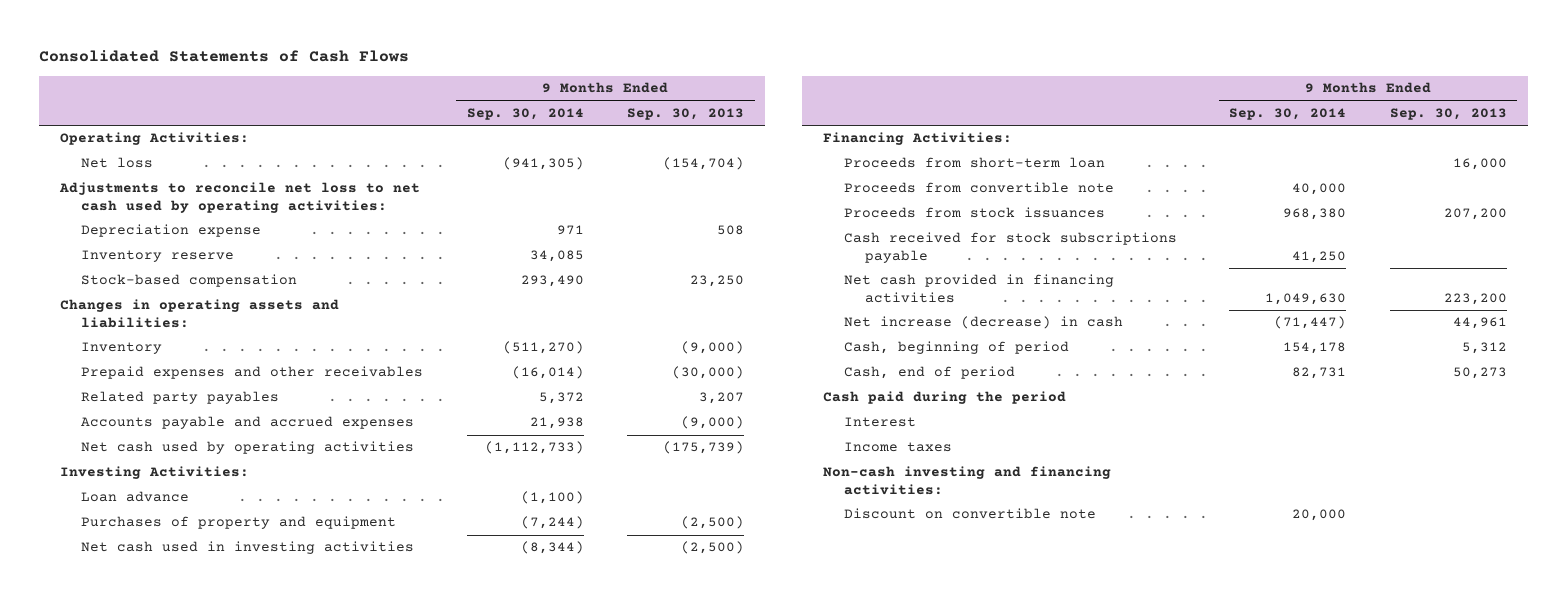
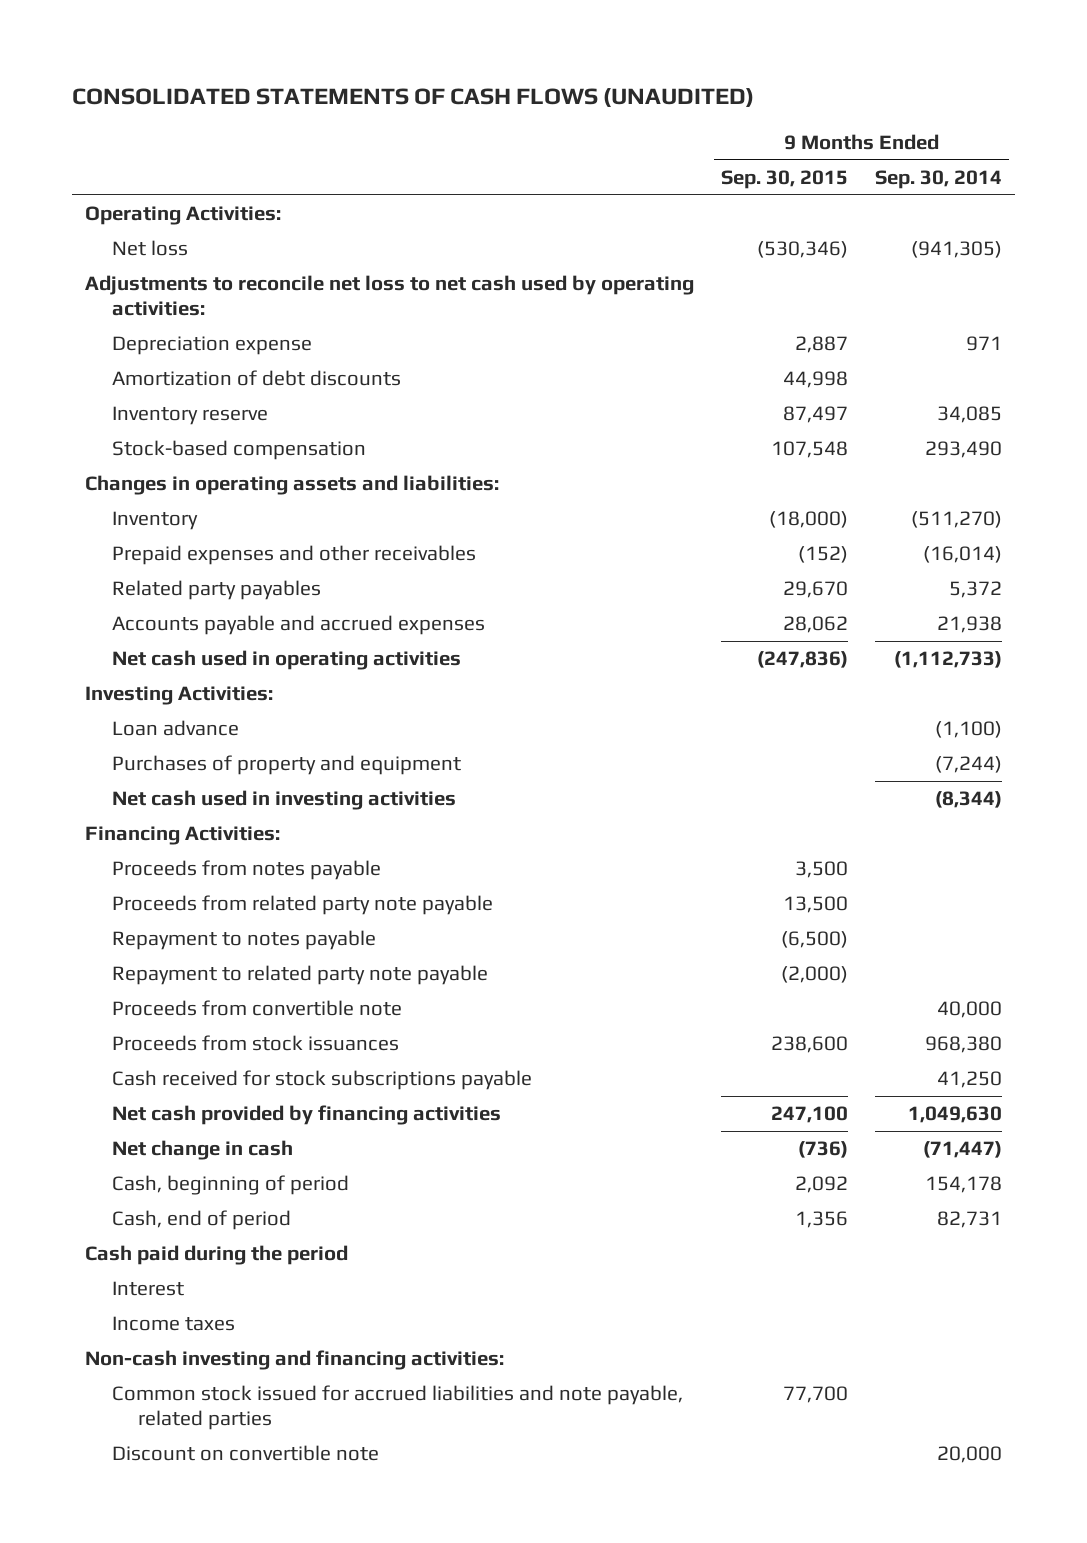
- Consolidated Statements of Cash Flows
+ CONSOLIDATED STATEMENTS OF CASH FLOWS (UNAUDITED)
- | 9 Months Ended Sep. 30, 2014 | 9 Months Ended Sep. 30, 2013
+ | 9 Months Ended Sep. 30, 2015 | 9 Months Ended Sep. 30, 2014
+ Amortization of debt discounts | 44,998 |
- Net cash used by operating activities | (1,112,733) | (175,739)
+ Net cash used in operating activities | (247,836) | (1,112,733)
- Proceeds from short-term loan | | 16,000
+ Proceeds from notes payable | 3,500 |
+ Proceeds from related party note payable | 13,500 |
+ Repayment to notes payable | (6,500) |
+ Repayment to related party note payable | (2,000) |
- Net cash provided in financing activities | 1,049,630 | 223,200
- Net increase (decrease) in cash | (71,447) | 44,961
+ Net cash provided by financing activities | 247,100 | 1,049,630
+ Net change in cash | (736) | (71,447)
+ Common stock issued for accrued liabilities and note payable, related parties | 77,700 |

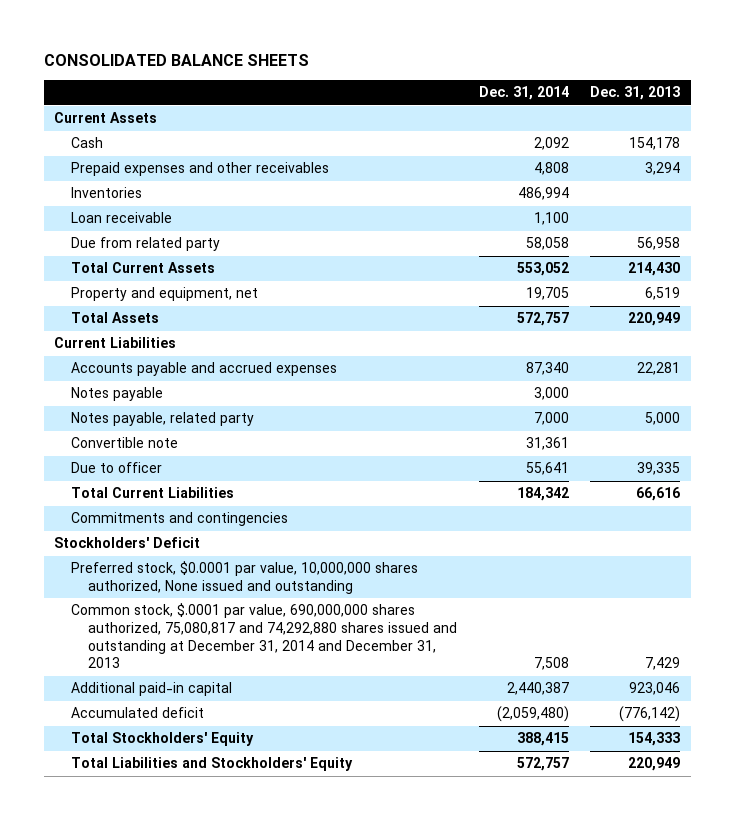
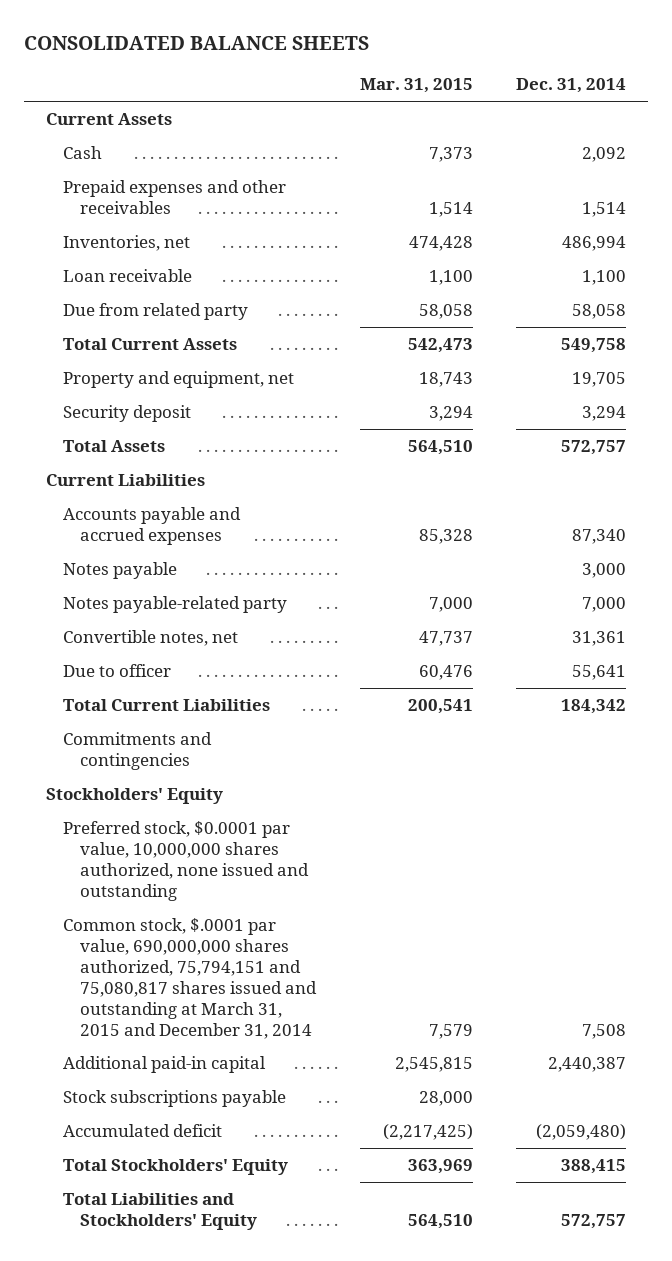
- | Dec. 31, 2014 | Dec. 31, 2013
+ | Mar. 31, 2015 | Dec. 31, 2014
- Prepaid expenses and other receivables | 4,808 | 3,294
- Inventories | 486,994 |
+ Prepaid expenses and other receivables | 1,514 | 1,514
+ Inventories, net | 474,428 | 486,994
- Total Current Assets | 553,052 | 214,430
+ Total Current Assets | 542,473 | 549,758
+ Security deposit | 3,294 | 3,294
- Notes payable, related party | 7,000 | 5,000
- Convertible note | 31,361 |
+ Notes payable-related party | 7,000 | 7,000
+ Convertible notes, net | 47,737 | 31,361
- Stockholders' Deficit
- Preferred stock, $0.0001 par value, 10,000,000 shares authorized, None issued and outstanding
- Common stock, $.0001 par value, 690,000,000 shares authorized, 75,080,817 and 74,292,880 shares issued and outstanding at December 31, 2014 and December 31, 2013 | 7,508 | 7,429
+ Stockholders' Equity
+ Preferred stock, $0.0001 par value, 10,000,000 shares authorized, none issued and outstanding
+ Common stock, $.0001 par value, 690,000,000 shares authorized, 75,794,151 and 75,080,817 shares issued and outstanding at March 31, 2015 and December 31, 2014 | 7,579 | 7,508
+ Stock subscriptions payable | 28,000 |

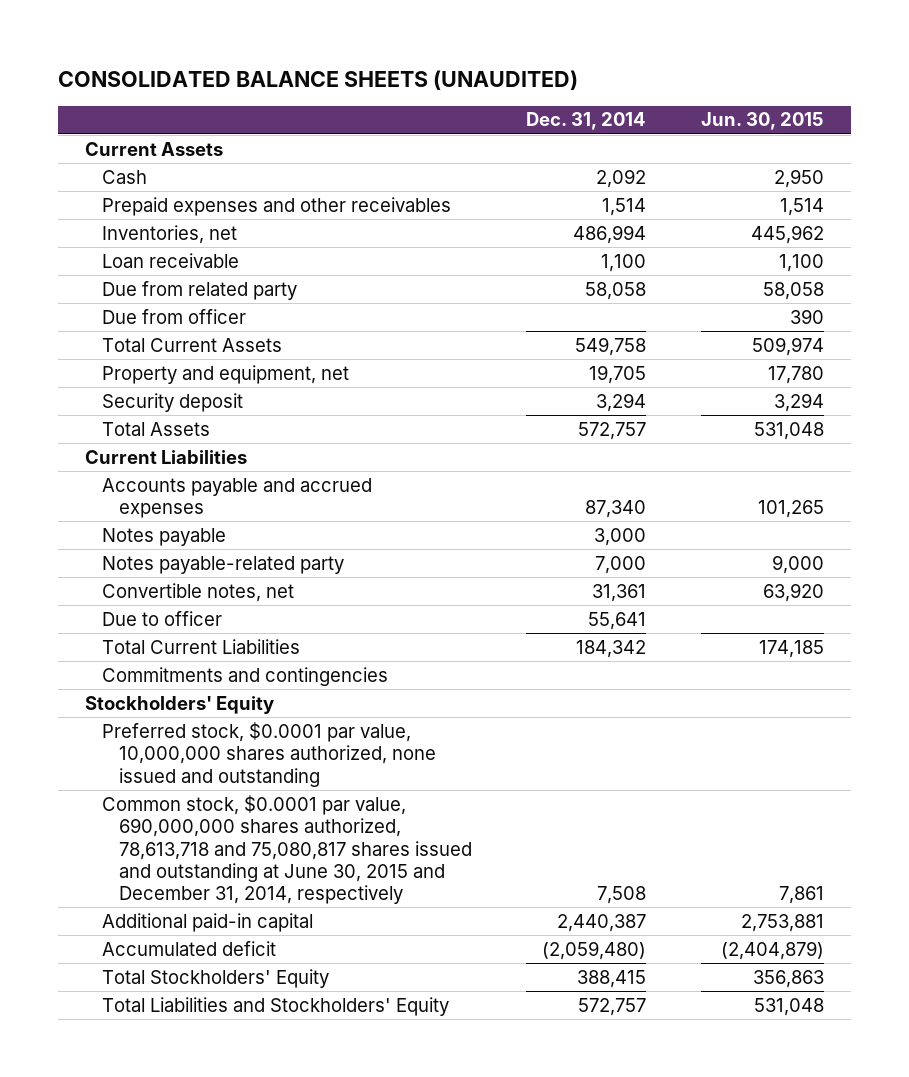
- CONSOLIDATED BALANCE SHEETS
+ CONSOLIDATED BALANCE SHEETS (UNAUDITED)
- | Mar. 31, 2015 | Dec. 31, 2014
+ | Dec. 31, 2014 | Jun. 30, 2015
+ Due from officer | | 390
- Common stock, $.0001 par value, 690,000,000 shares authorized, 75,794,151 and 75,080,817 shares issued and outstanding at March 31, 2015 and December 31, 2014 | 7,579 | 7,508
+ Common stock, $0.0001 par value, 690,000,000 shares authorized, 78,613,718 and 75,080,817 shares issued and outstanding at June 30, 2015 and December 31, 2014, respectively | 7,508 | 7,861
- Stock subscriptions payable | 28,000 |

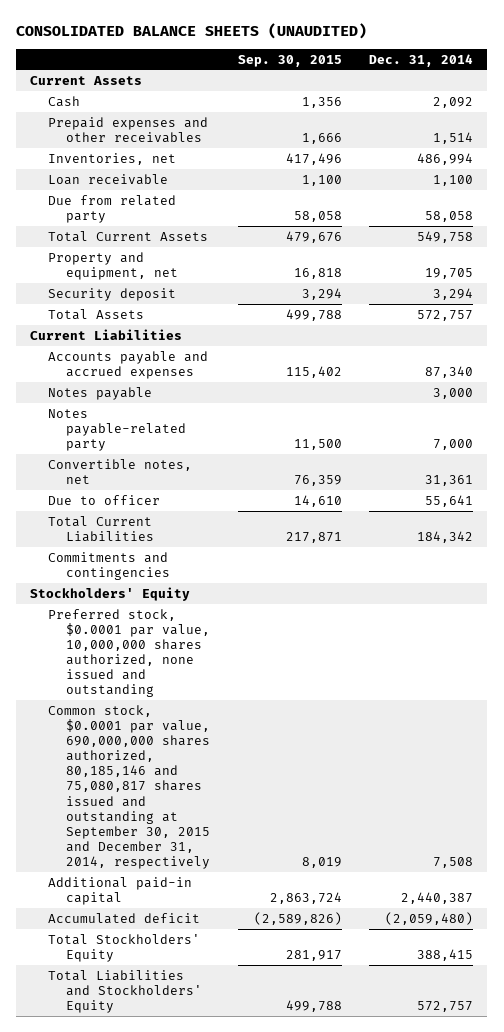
- | Dec. 31, 2014 | Jun. 30, 2015
+ | Sep. 30, 2015 | Dec. 31, 2014
- Due from officer | | 390
- Common stock, $0.0001 par value, 690,000,000 shares authorized, 78,613,718 and 75,080,817 shares issued and outstanding at June 30, 2015 and December 31, 2014, respectively | 7,508 | 7,861
+ Common stock, $0.0001 par value, 690,000,000 shares authorized, 80,185,146 and 75,080,817 shares issued and outstanding at September 30, 2015 and December 31, 2014, respectively | 8,019 | 7,508

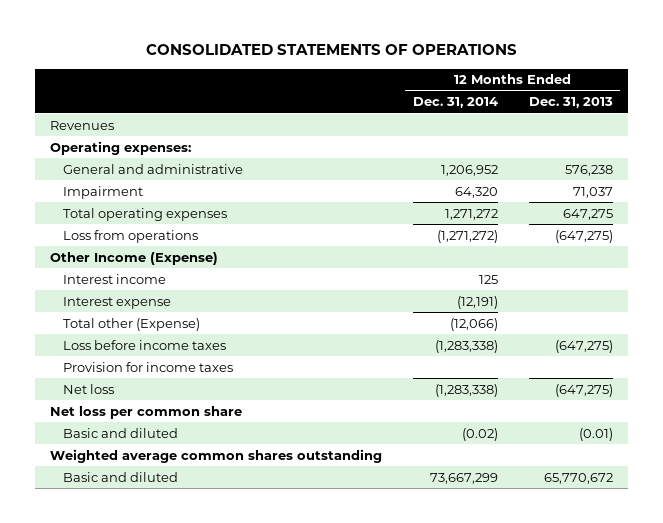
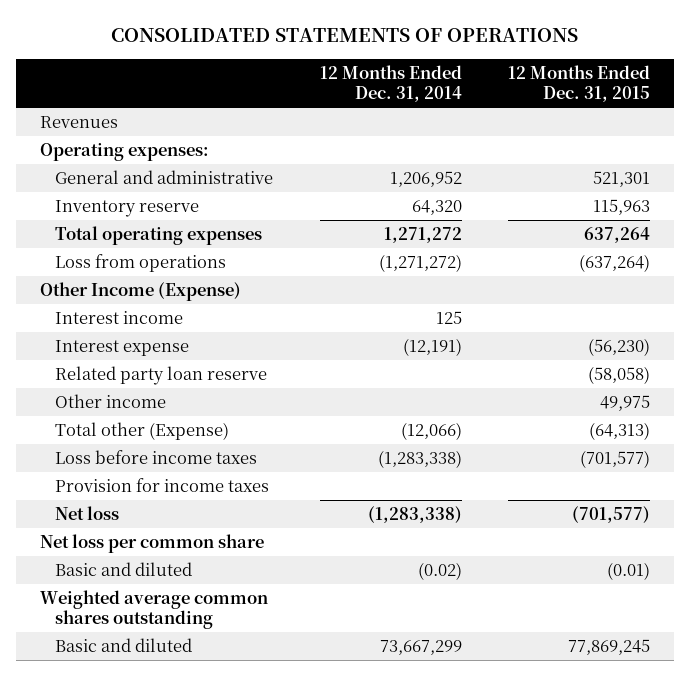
- | 12 Months Ended Dec. 31, 2014 | 12 Months Ended Dec. 31, 2013
+ | 12 Months Ended Dec. 31, 2014 | 12 Months Ended Dec. 31, 2015
- Impairment | 64,320 | 71,037
+ Inventory reserve | 64,320 | 115,963
+ Related party loan reserve | | (58,058)
+ Other income | | 49,975

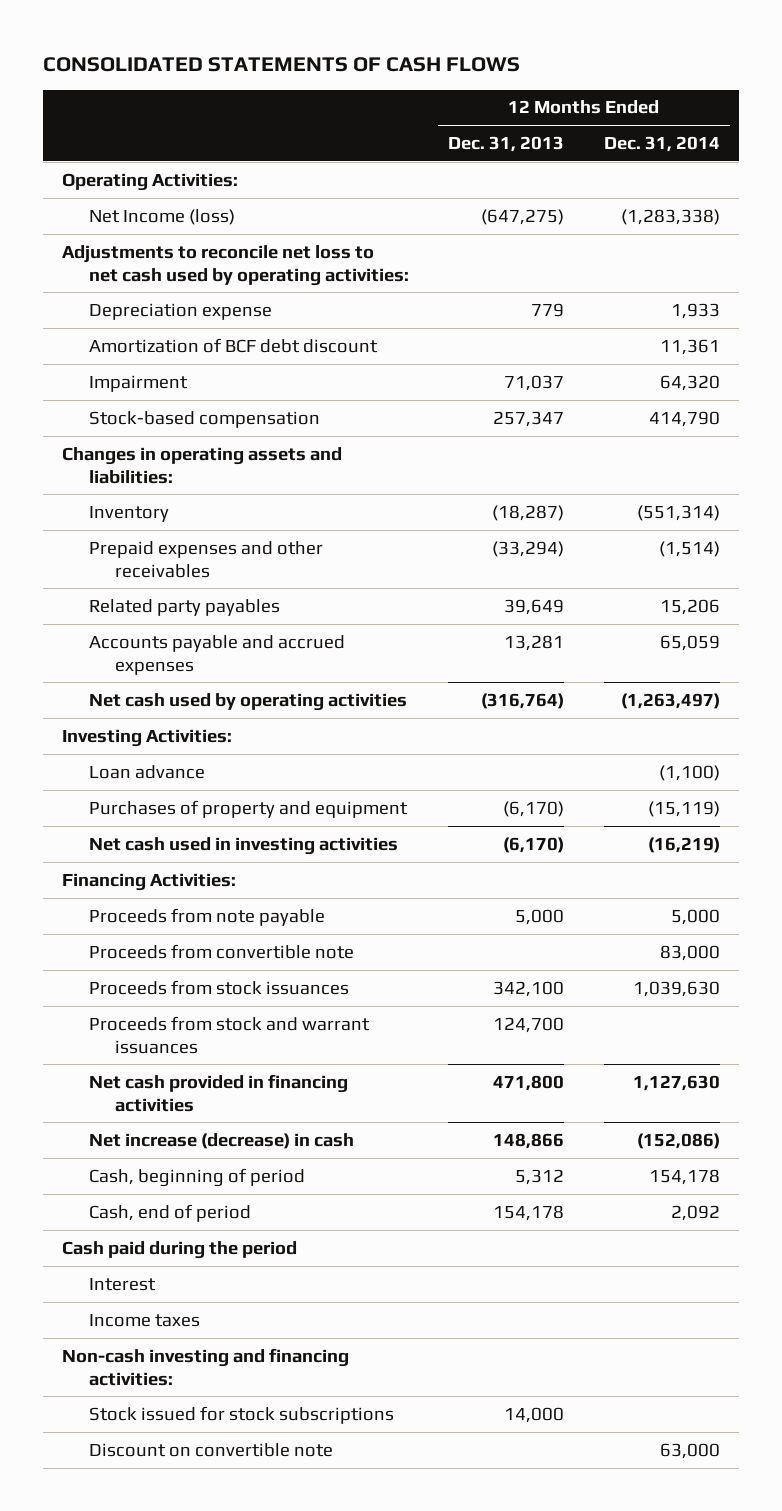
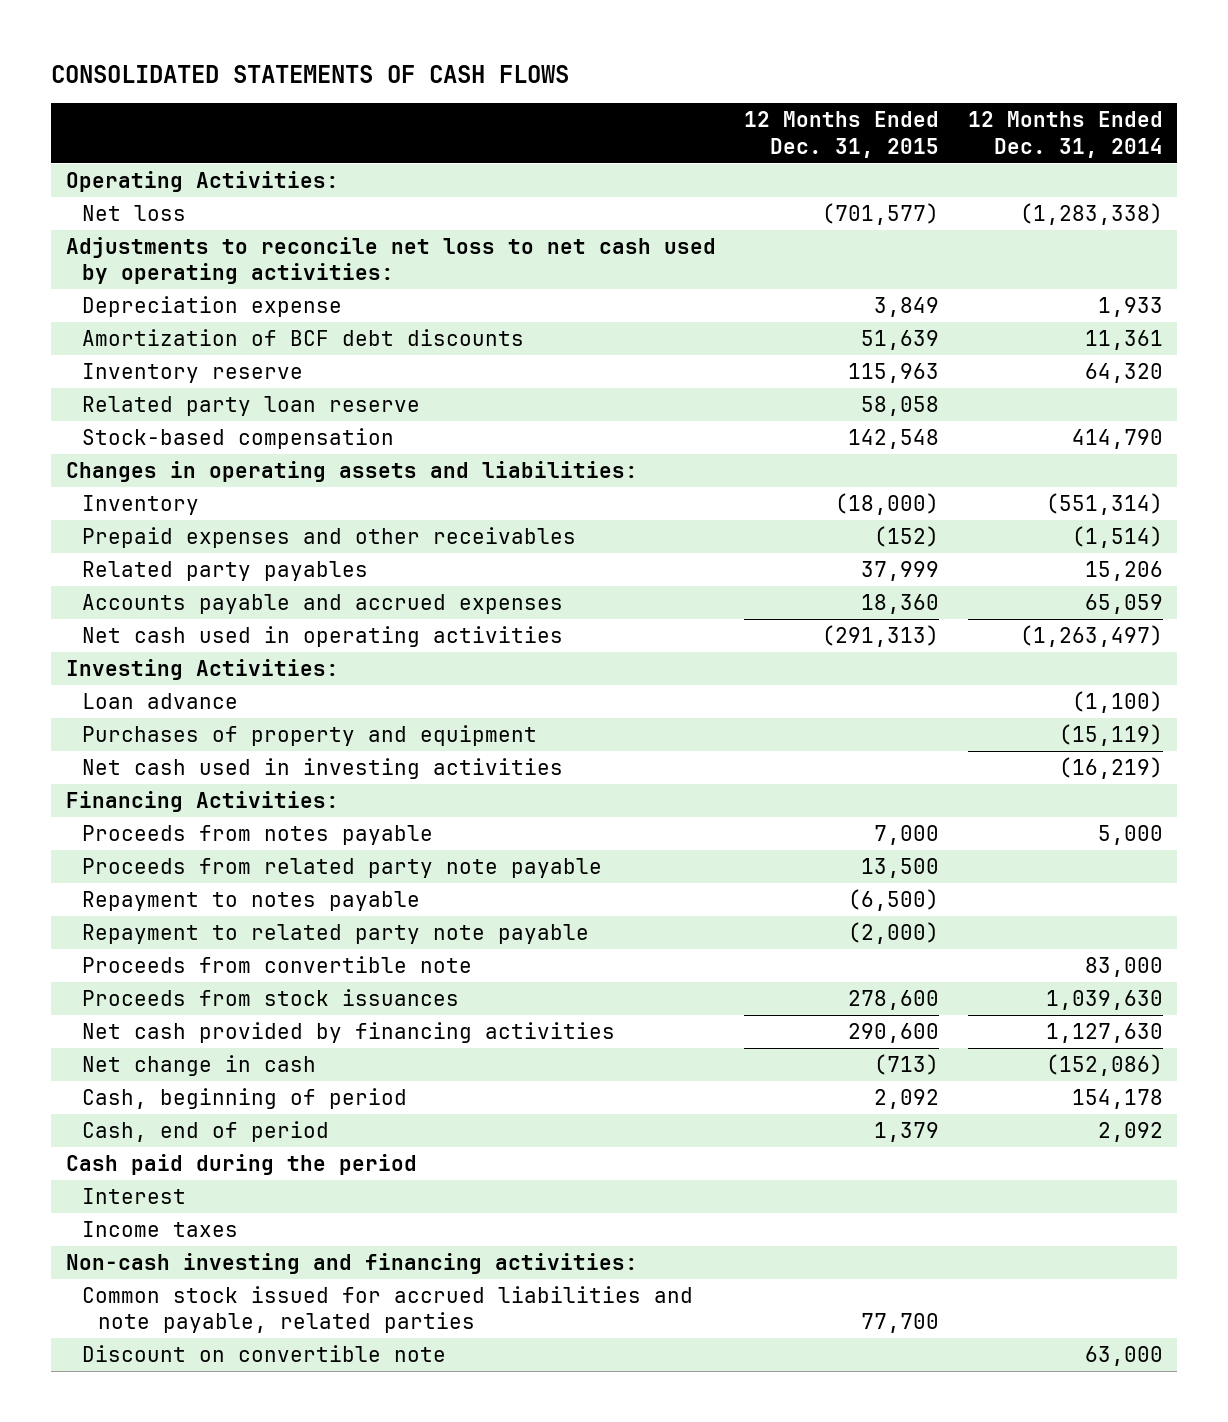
- | 12 Months Ended Dec. 31, 2013 | 12 Months Ended Dec. 31, 2014
+ | 12 Months Ended Dec. 31, 2015 | 12 Months Ended Dec. 31, 2014
- Net Income (loss) | (647,275) | (1,283,338)
+ Net loss | (701,577) | (1,283,338)
- Amortization of BCF debt discount | | 11,361
- Impairment | 71,037 | 64,320
+ Amortization of BCF debt discounts | 51,639 | 11,361
+ Inventory reserve | 115,963 | 64,320
+ Related party loan reserve | 58,058 |
- Net cash used by operating activities | (316,764) | (1,263,497)
+ Net cash used in operating activities | (291,313) | (1,263,497)
- Proceeds from note payable | 5,000 | 5,000
+ Proceeds from notes payable | 7,000 | 5,000
+ Proceeds from related party note payable | 13,500 |
+ Repayment to notes payable | (6,500) |
+ Repayment to related party note payable | (2,000) |
- Proceeds from stock and warrant issuances | 124,700 |
- Net cash provided in financing activities | 471,800 | 1,127,630
- Net increase (decrease) in cash | 148,866 | (152,086)
+ Net cash provided by financing activities | 290,600 | 1,127,630
+ Net change in cash | (713) | (152,086)
- Stock issued for stock subscriptions | 14,000 |
+ Common stock issued for accrued liabilities and note payable, related parties | 77,700 |

